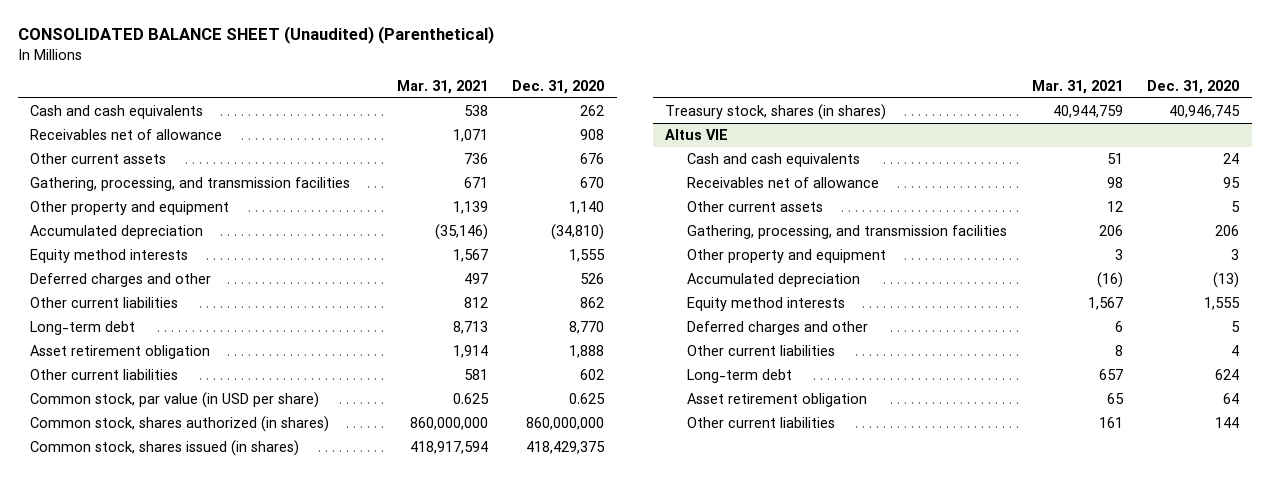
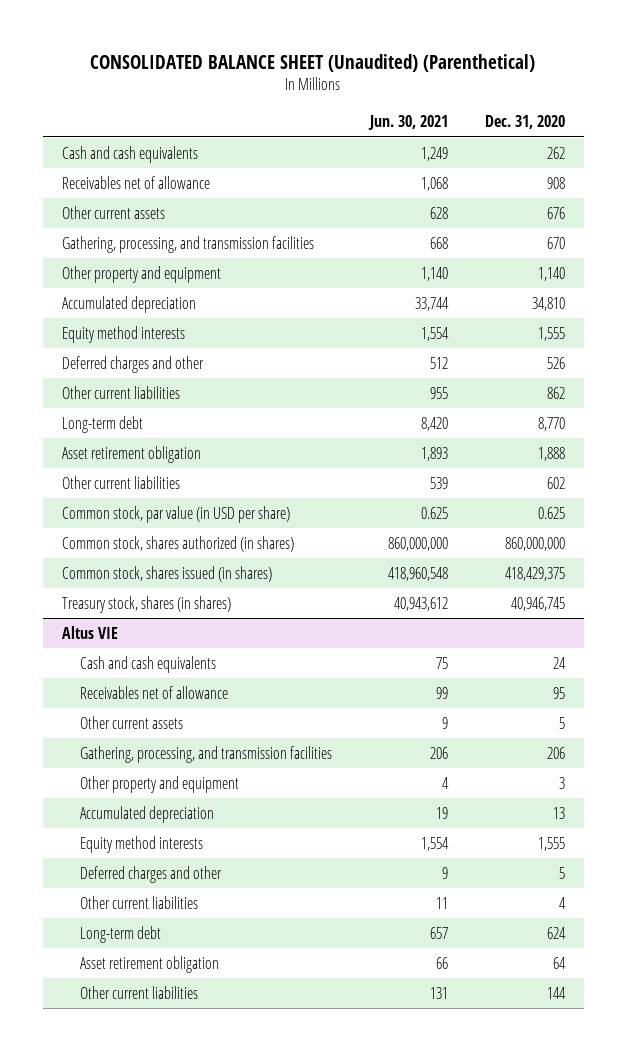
- | Mar. 31, 2021 | Dec. 31, 2020
+ | Jun. 30, 2021 | Dec. 31, 2020
- Accumulated depreciation | (35,146) | (34,810)
+ Accumulated depreciation | 33,744 | 34,810
@ Altus VIE
- Accumulated depreciation | (16) | (13)
+ Accumulated depreciation | 19 | 13

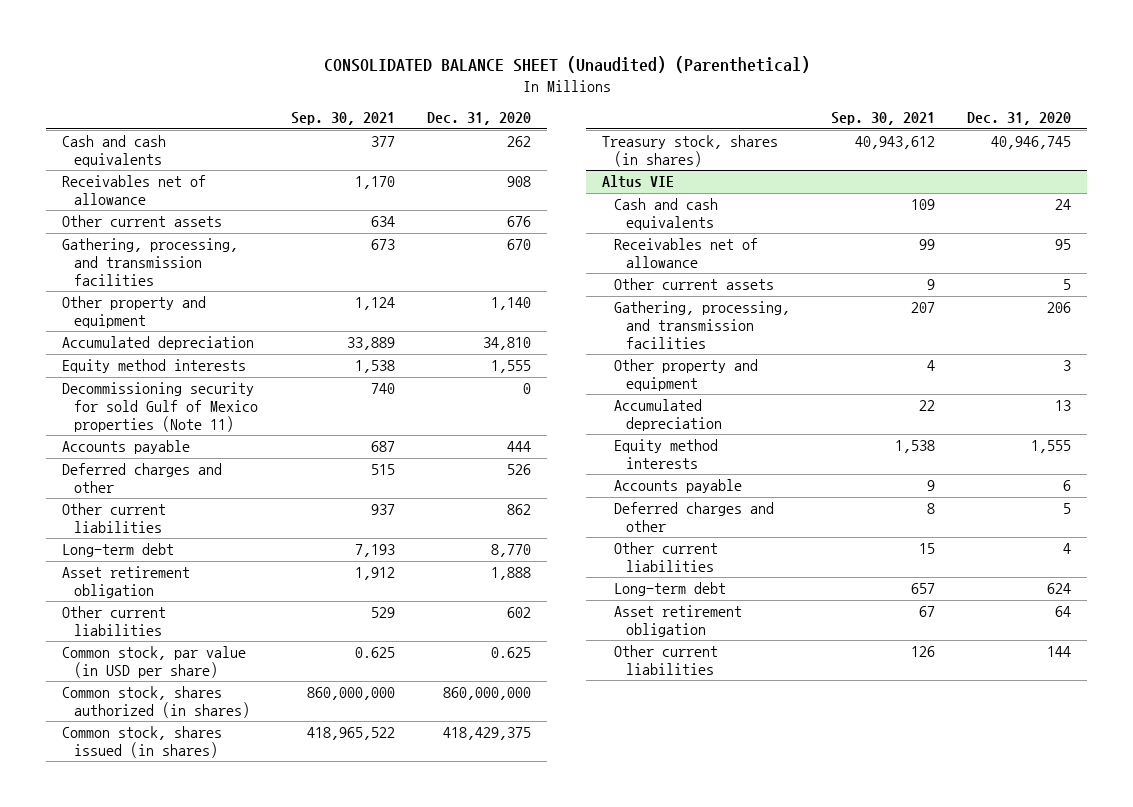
- | Jun. 30, 2021 | Dec. 31, 2020
+ | Sep. 30, 2021 | Dec. 31, 2020
+ Decommissioning security for sold Gulf of Mexico properties (Note 11) | 740 | 0
+ Accounts payable | 687 | 444
@ Altus VIE
+ Accounts payable | 9 | 6

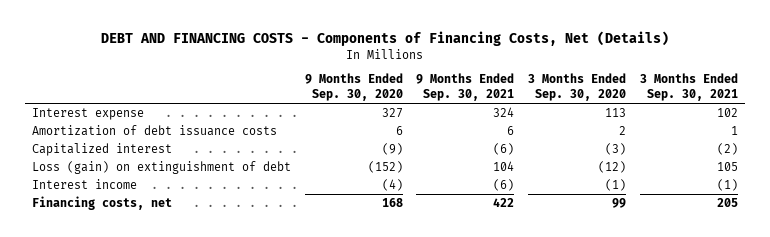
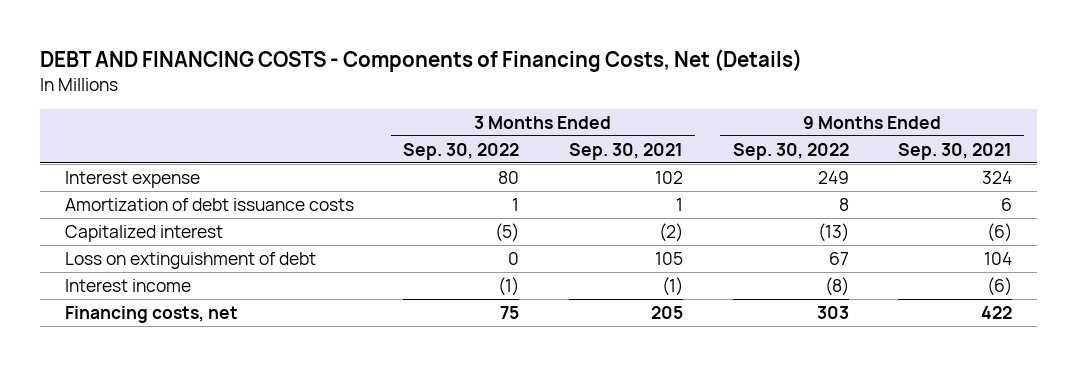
- | 9 Months Ended Sep. 30, 2020 | 9 Months Ended Sep. 30, 2021 | 3 Months Ended Sep. 30, 2020 | 3 Months Ended Sep. 30, 2021
+ | 3 Months Ended Sep. 30, 2022 | 3 Months Ended Sep. 30, 2021 | 9 Months Ended Sep. 30, 2022 | 9 Months Ended Sep. 30, 2021
- Loss (gain) on extinguishment of debt | (152) | 104 | (12) | 105
+ Loss on extinguishment of debt | 0 | 105 | 67 | 104

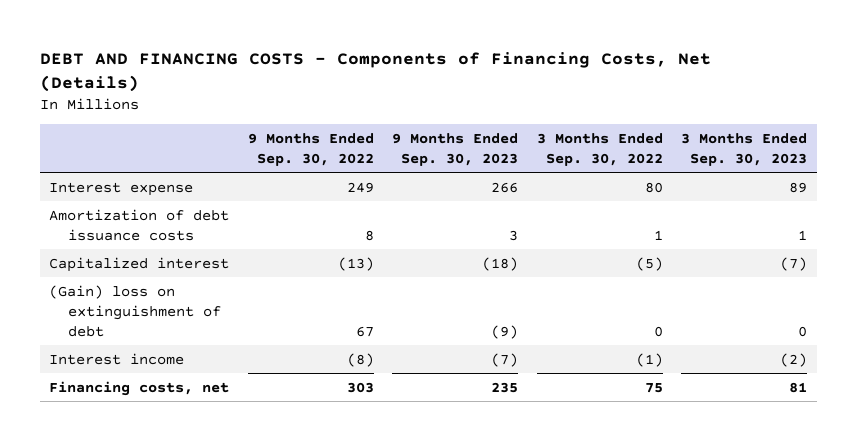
- | 3 Months Ended Sep. 30, 2022 | 3 Months Ended Sep. 30, 2021 | 9 Months Ended Sep. 30, 2022 | 9 Months Ended Sep. 30, 2021
+ | 9 Months Ended Sep. 30, 2022 | 9 Months Ended Sep. 30, 2023 | 3 Months Ended Sep. 30, 2022 | 3 Months Ended Sep. 30, 2023
- Loss on extinguishment of debt | 0 | 105 | 67 | 104
+ (Gain) loss on extinguishment of debt | 67 | (9) | 0 | 0

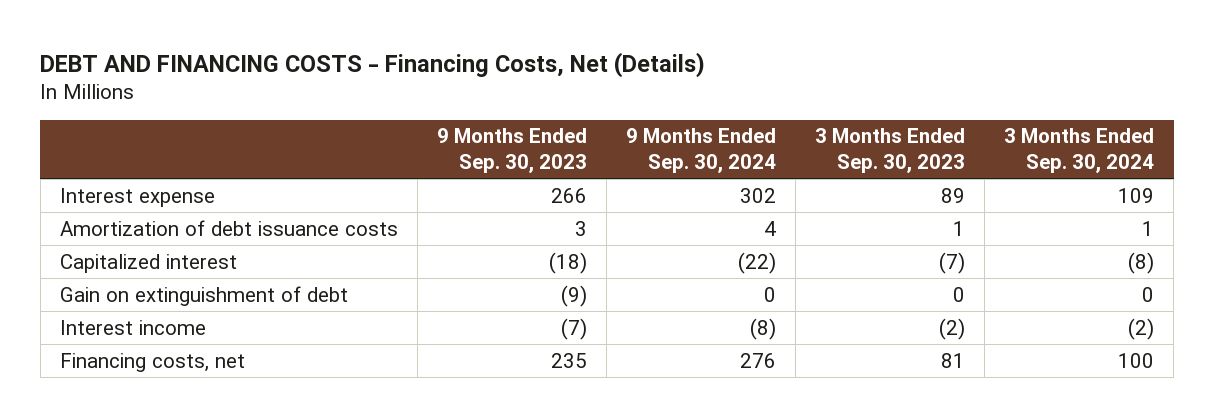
- DEBT AND FINANCING COSTS - Components of Financing Costs, Net (Details)
+ DEBT AND FINANCING COSTS - Financing Costs, Net (Details)
- | 9 Months Ended Sep. 30, 2022 | 9 Months Ended Sep. 30, 2023 | 3 Months Ended Sep. 30, 2022 | 3 Months Ended Sep. 30, 2023
+ | 9 Months Ended Sep. 30, 2023 | 9 Months Ended Sep. 30, 2024 | 3 Months Ended Sep. 30, 2023 | 3 Months Ended Sep. 30, 2024
- (Gain) loss on extinguishment of debt | 67 | (9) | 0 | 0
+ Gain on extinguishment of debt | (9) | 0 | 0 | 0

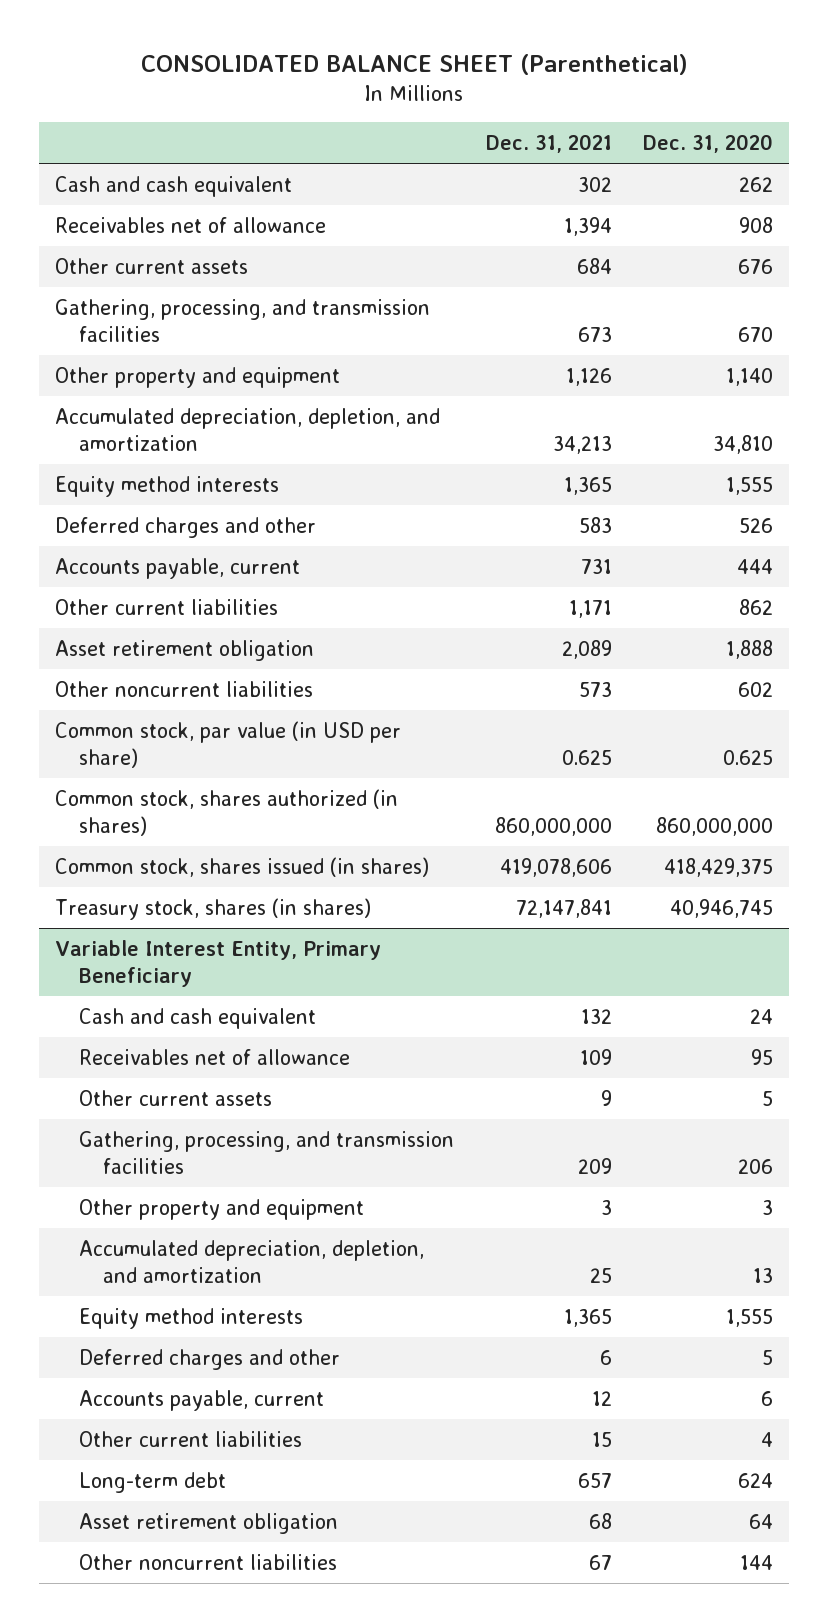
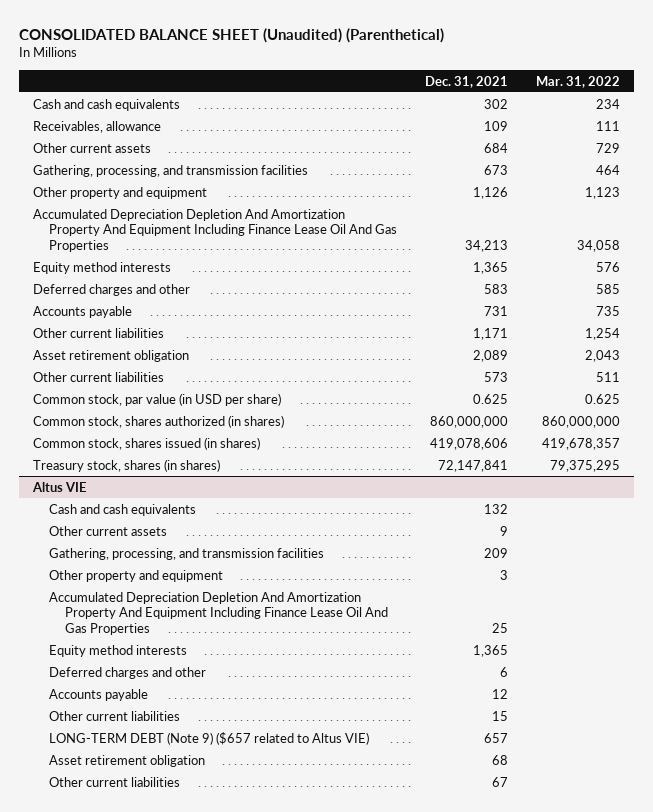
- CONSOLIDATED BALANCE SHEET (Parenthetical)
+ CONSOLIDATED BALANCE SHEET (Unaudited) (Parenthetical)
- | Dec. 31, 2021 | Dec. 31, 2020
+ | Dec. 31, 2021 | Mar. 31, 2022
- Cash and cash equivalent | 302 | 262
- Receivables net of allowance | 1,394 | 908
+ Cash and cash equivalents | 302 | 234
+ Receivables, allowance | 109 | 111
- Accumulated depreciation, depletion, and amortization | 34,213 | 34,810
+ Accumulated Depreciation Depletion And Amortization Property And Equipment Including Finance Lease Oil And Gas Properties | 34,213 | 34,058
- Accounts payable, current | 731 | 444
+ Accounts payable | 731 | 735
- Other noncurrent liabilities | 573 | 602
+ Other current liabilities | 573 | 511
- Variable Interest Entity, Primary Beneficiary
- Cash and cash equivalent | 132 | 24
- Receivables net of allowance | 109 | 95
+ Altus VIE
+ Cash and cash equivalents | 132 |
- Accumulated depreciation, depletion, and amortization | 25 | 13
+ Accumulated Depreciation Depletion And Amortization Property And Equipment Including Finance Lease Oil And Gas Properties | 25 |
- Accounts payable, current | 12 | 6
+ Accounts payable | 12 |
- Long-term debt | 657 | 624
+ LONG-TERM DEBT (Note 9) ($657 related to Altus VIE) | 657 |
- Other noncurrent liabilities | 67 | 144
+ Other current liabilities | 67 |

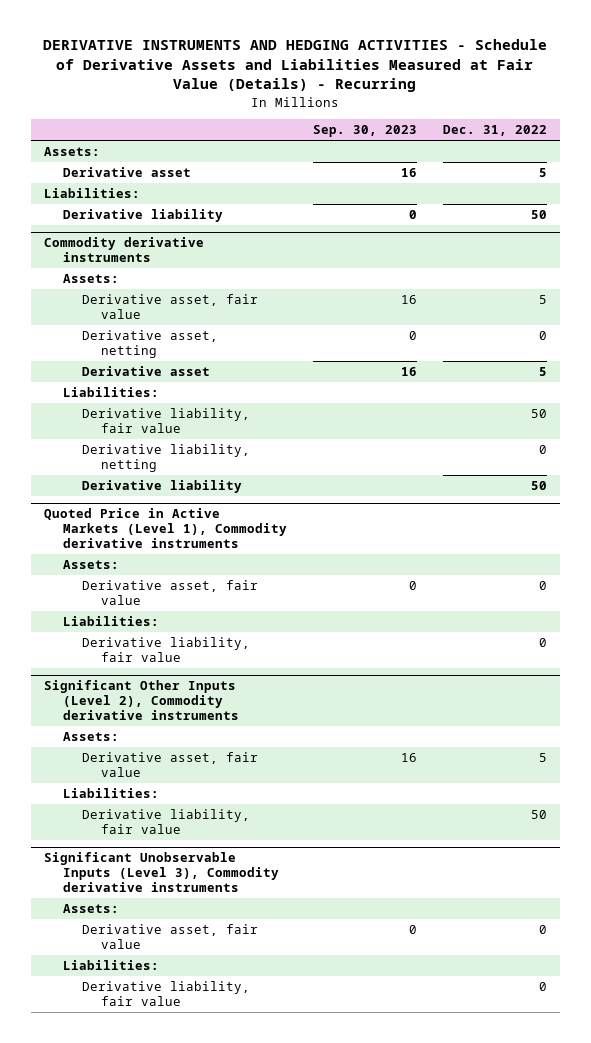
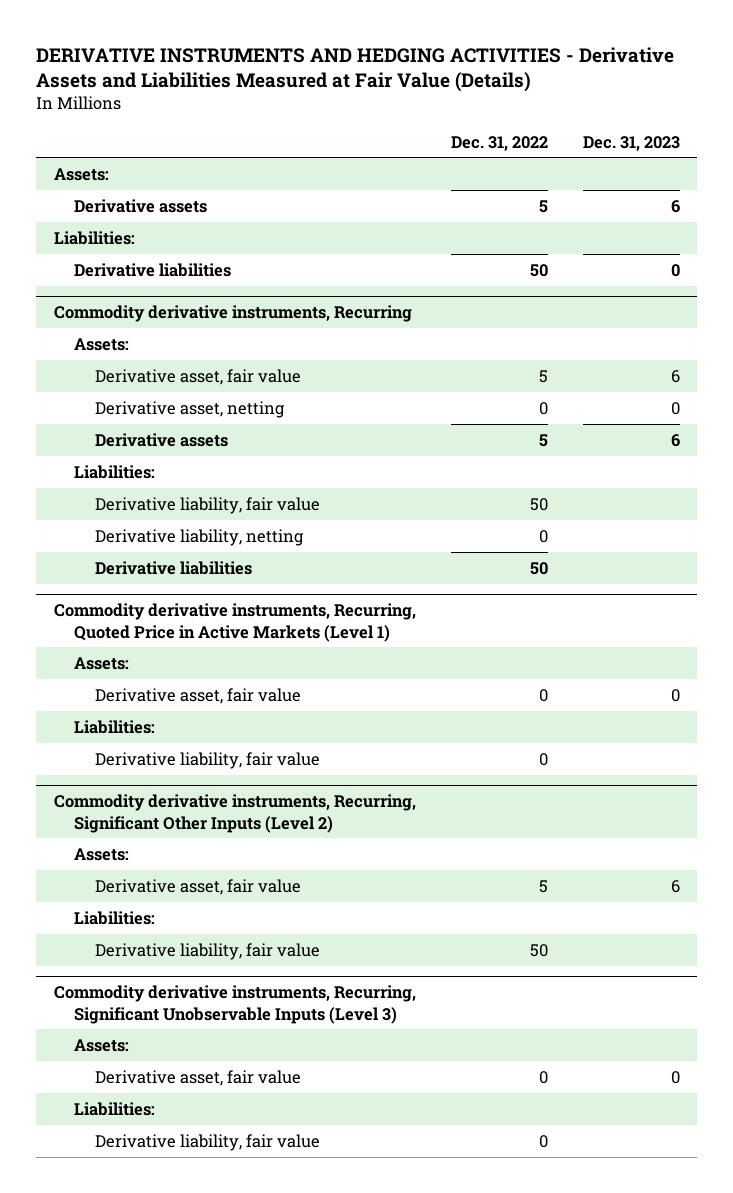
- DERIVATIVE INSTRUMENTS AND HEDGING ACTIVITIES - Schedule of Derivative Assets and Liabilities Measured at Fair Value (Details) - Recurring
+ DERIVATIVE INSTRUMENTS AND HEDGING ACTIVITIES - Derivative Assets and Liabilities Measured at Fair Value (Details)
- | Sep. 30, 2023 | Dec. 31, 2022
+ | Dec. 31, 2022 | Dec. 31, 2023
- Derivative asset | 16 | 5
+ Derivative assets | 5 | 6
- Derivative liability | 0 | 50
- Commodity derivative instruments
+ Derivative liabilities | 50 | 0
+ Commodity derivative instruments, Recurring
- Derivative asset | 16 | 5
+ Derivative assets | 5 | 6
- Derivative liability | | 50
- Quoted Price in Active Markets (Level 1), Commodity derivative instruments
+ Derivative liabilities | 50 |
+ Commodity derivative instruments, Recurring, Quoted Price in Active Markets (Level 1)
- Significant Other Inputs (Level 2), Commodity derivative instruments
+ Commodity derivative instruments, Recurring, Significant Other Inputs (Level 2)
- Significant Unobservable Inputs (Level 3), Commodity derivative instruments
+ Commodity derivative instruments, Recurring, Significant Unobservable Inputs (Level 3)

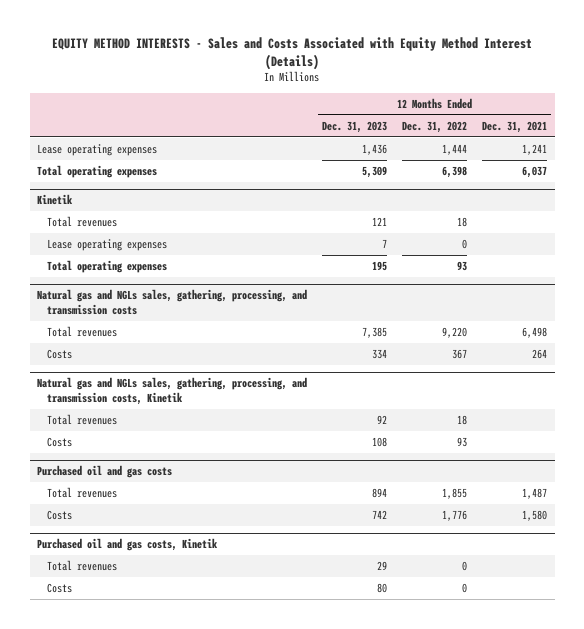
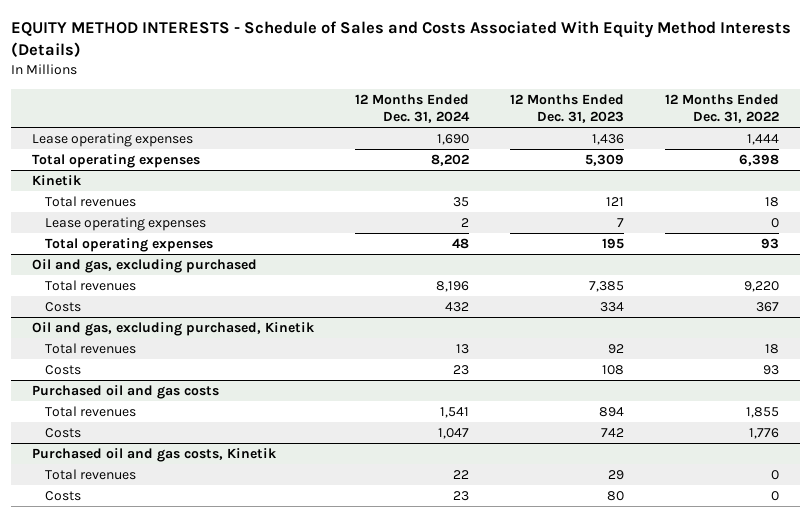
- EQUITY METHOD INTERESTS - Sales and Costs Associated with Equity Method Interest (Details)
+ EQUITY METHOD INTERESTS - Schedule of Sales and Costs Associated With Equity Method Interests (Details)
- | 12 Months Ended Dec. 31, 2023 | 12 Months Ended Dec. 31, 2022 | 12 Months Ended Dec. 31, 2021
+ | 12 Months Ended Dec. 31, 2024 | 12 Months Ended Dec. 31, 2023 | 12 Months Ended Dec. 31, 2022
- Natural gas and NGLs sales, gathering, processing, and transmission costs
+ Oil and gas, excluding purchased
- Natural gas and NGLs sales, gathering, processing, and transmission costs, Kinetik
+ Oil and gas, excluding purchased, Kinetik

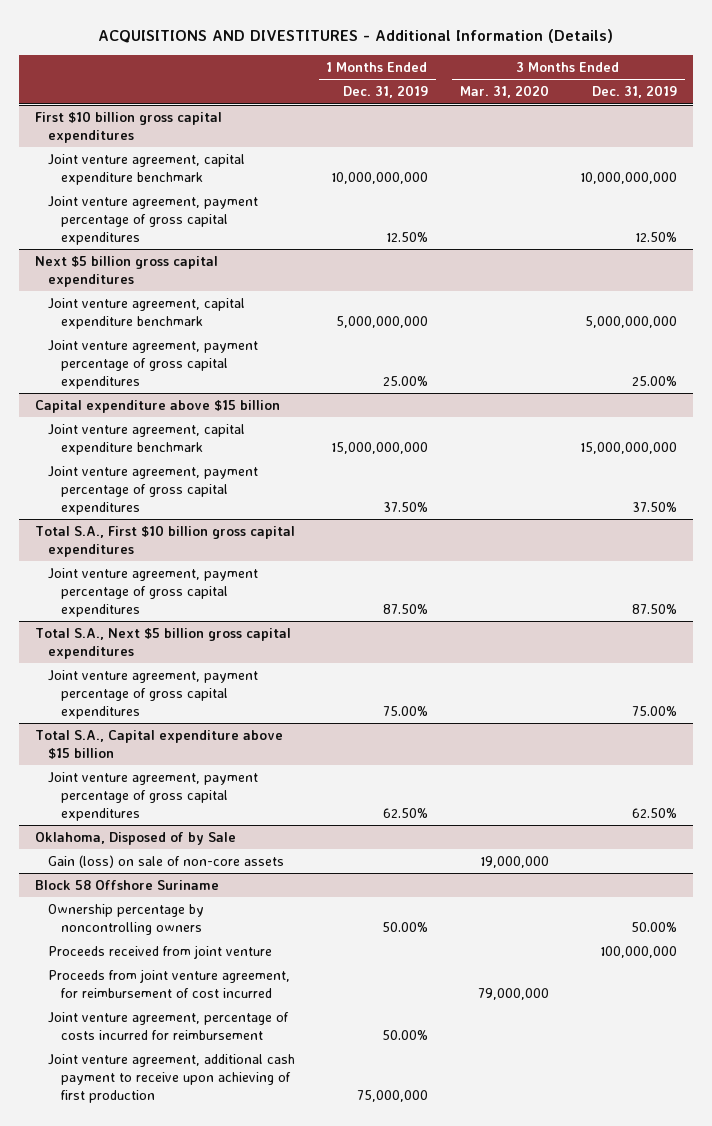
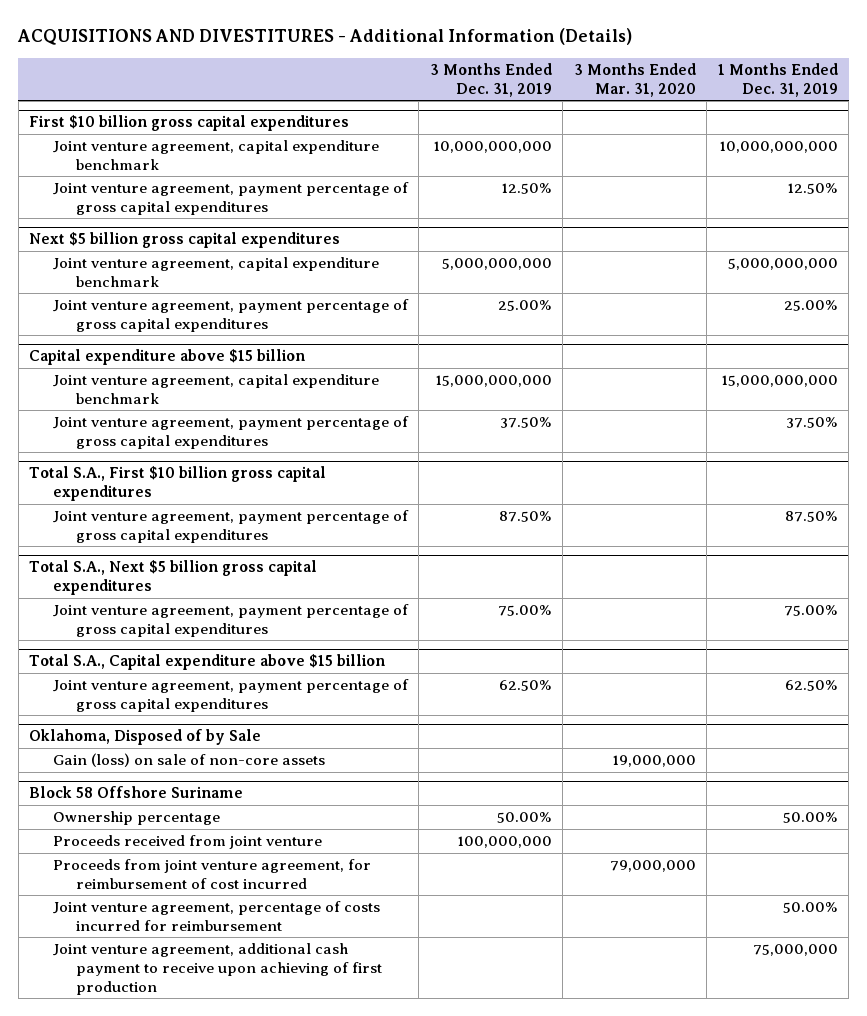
- | 1 Months Ended Dec. 31, 2019 | 3 Months Ended Mar. 31, 2020 | 3 Months Ended Dec. 31, 2019
+ | 3 Months Ended Dec. 31, 2019 | 3 Months Ended Mar. 31, 2020 | 1 Months Ended Dec. 31, 2019
@ Block 58 Offshore Suriname
- Ownership percentage by noncontrolling owners | 50.00% | | 50.00%
+ Ownership percentage | 50.00% | | 50.00%

